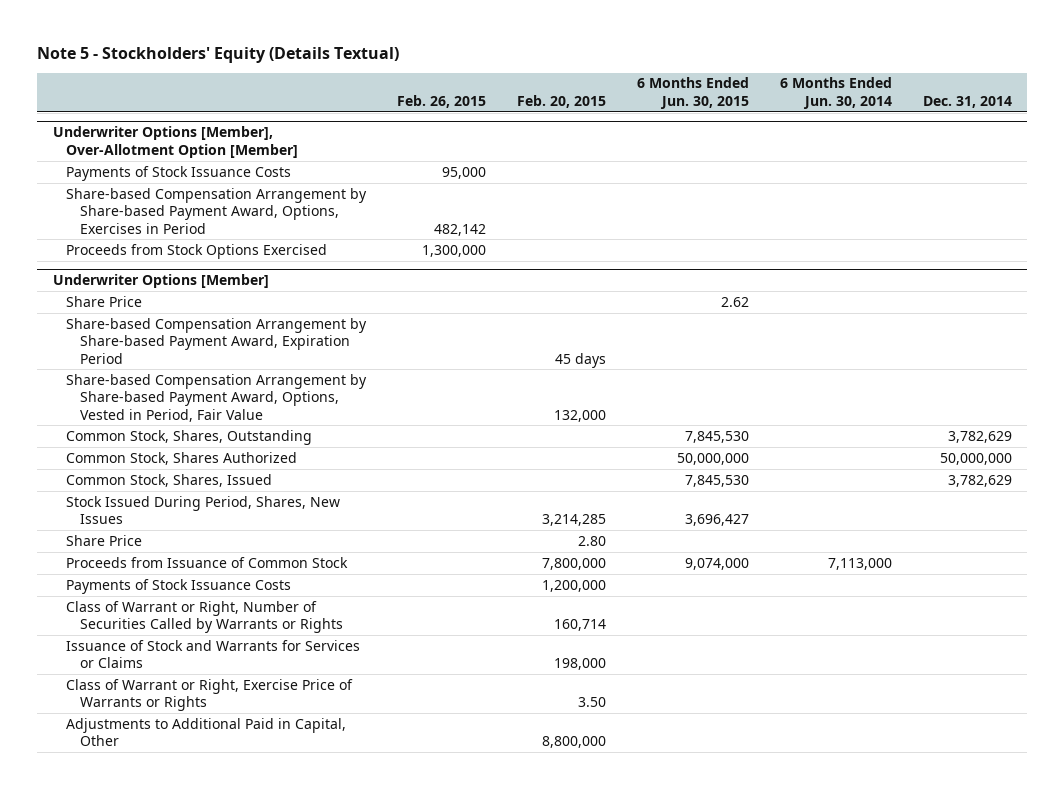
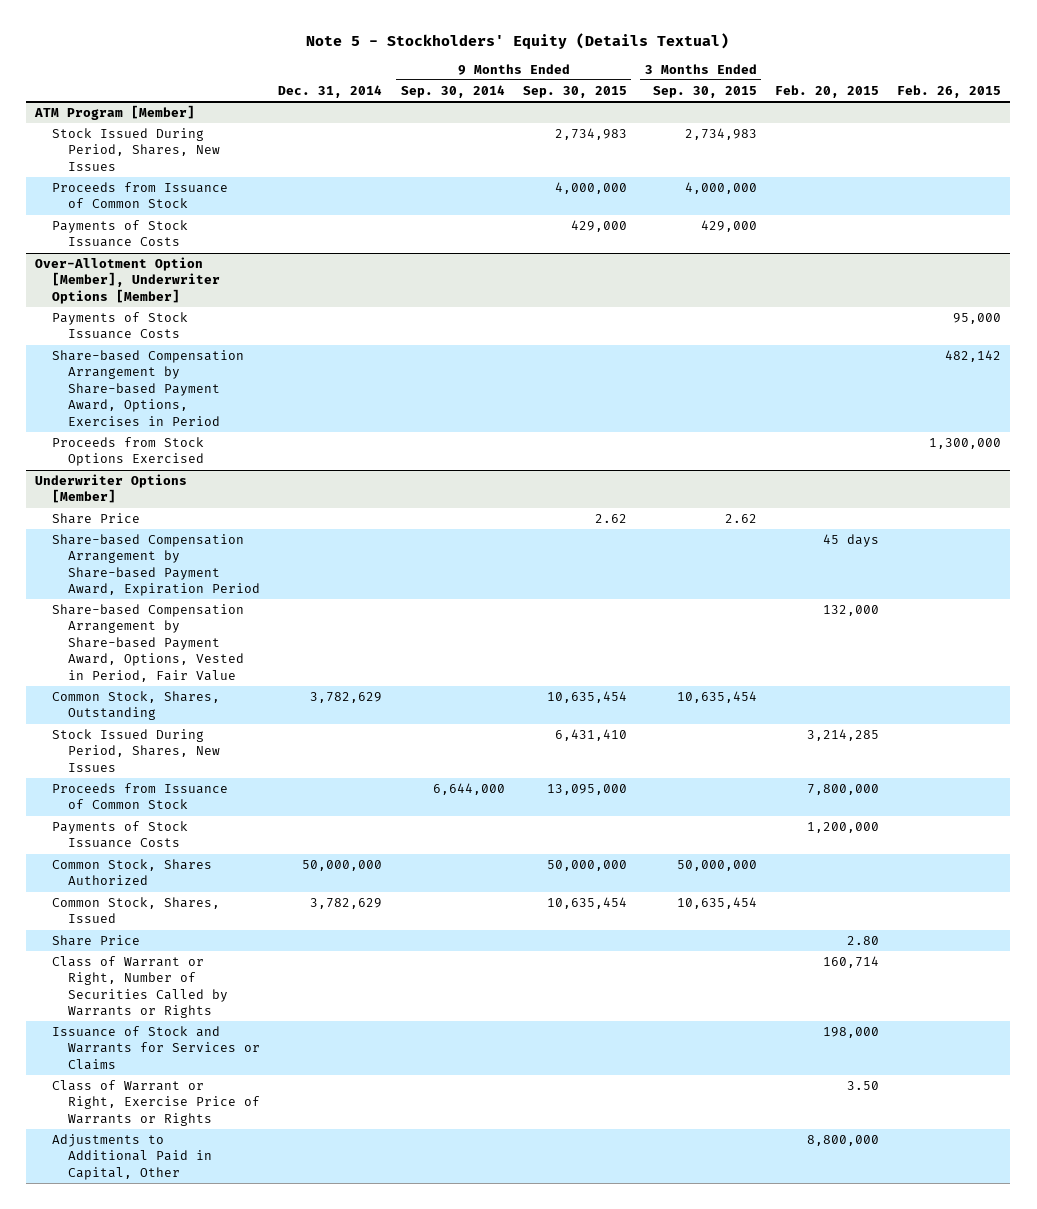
- | Feb. 26, 2015 | Feb. 20, 2015 | 6 Months Ended Jun. 30, 2015 | 6 Months Ended Jun. 30, 2014 | Dec. 31, 2014
+ | Dec. 31, 2014 | 9 Months Ended Sep. 30, 2014 | 9 Months Ended Sep. 30, 2015 | 3 Months Ended Sep. 30, 2015 | Feb. 20, 2015 | Feb. 26, 2015
- Underwriter Options [Member], Over-Allotment Option [Member]
+ ATM Program [Member]
+ Stock Issued During Period, Shares, New Issues | | | 2,734,983 | 2,734,983 | |
+ Proceeds from Issuance of Common Stock | | | 4,000,000 | 4,000,000 | |
+ Payments of Stock Issuance Costs | | | 429,000 | 429,000 | |
+ Over-Allotment Option [Member], Underwriter Options [Member]
@ Underwriter Options [Member]
moved down: Common Stock, Shares Authorized | 50,000,000 | | 50,000,000 | 50,000,000 | |
moved down: Common Stock, Shares, Issued | 3,782,629 | | 10,635,454 | 10,635,454 | |
moved down: Share Price | | | | | 2.80 |

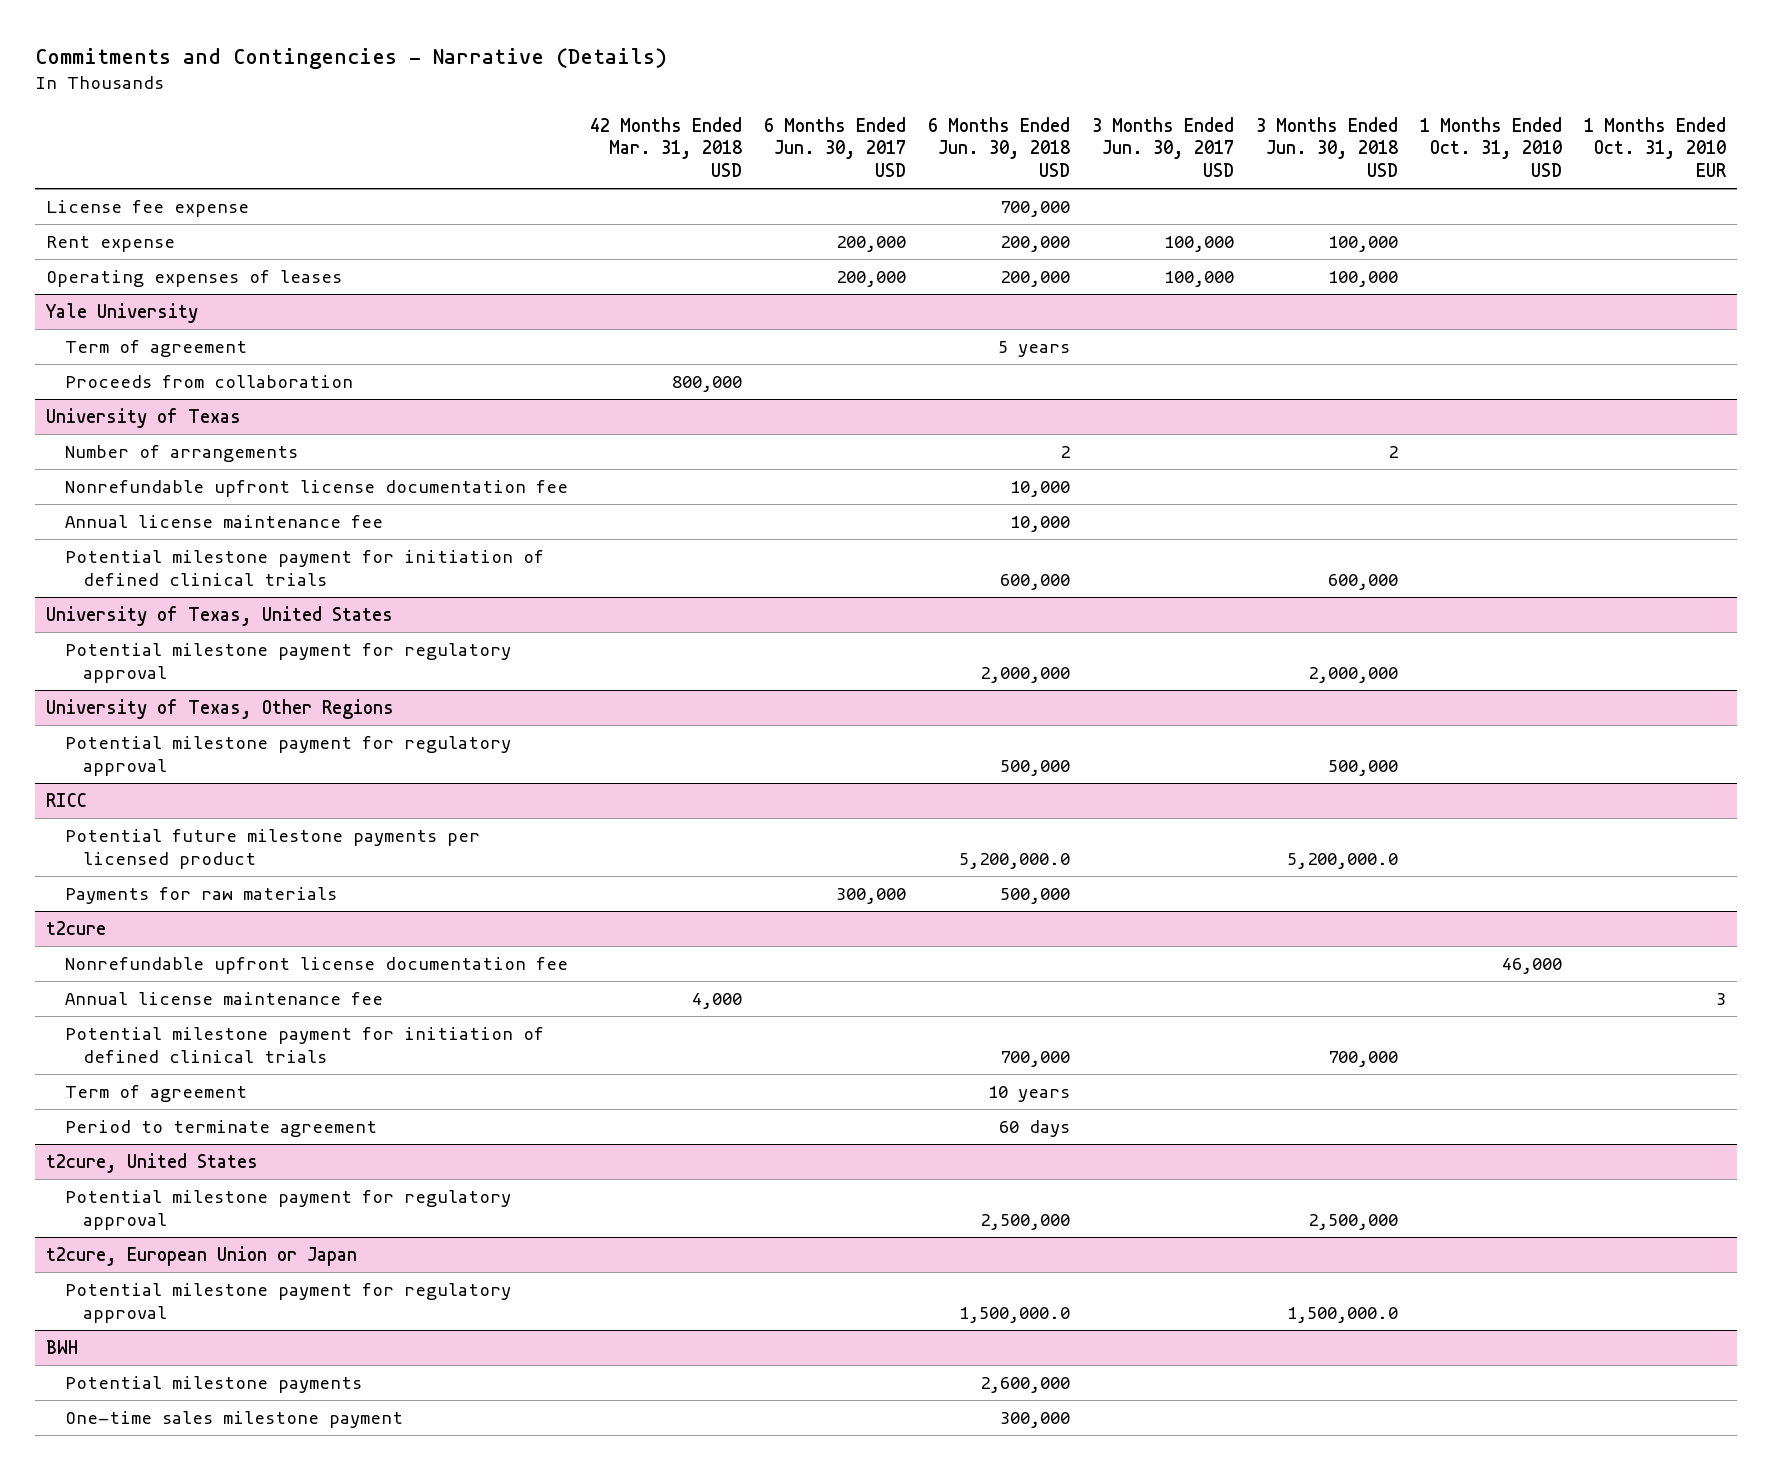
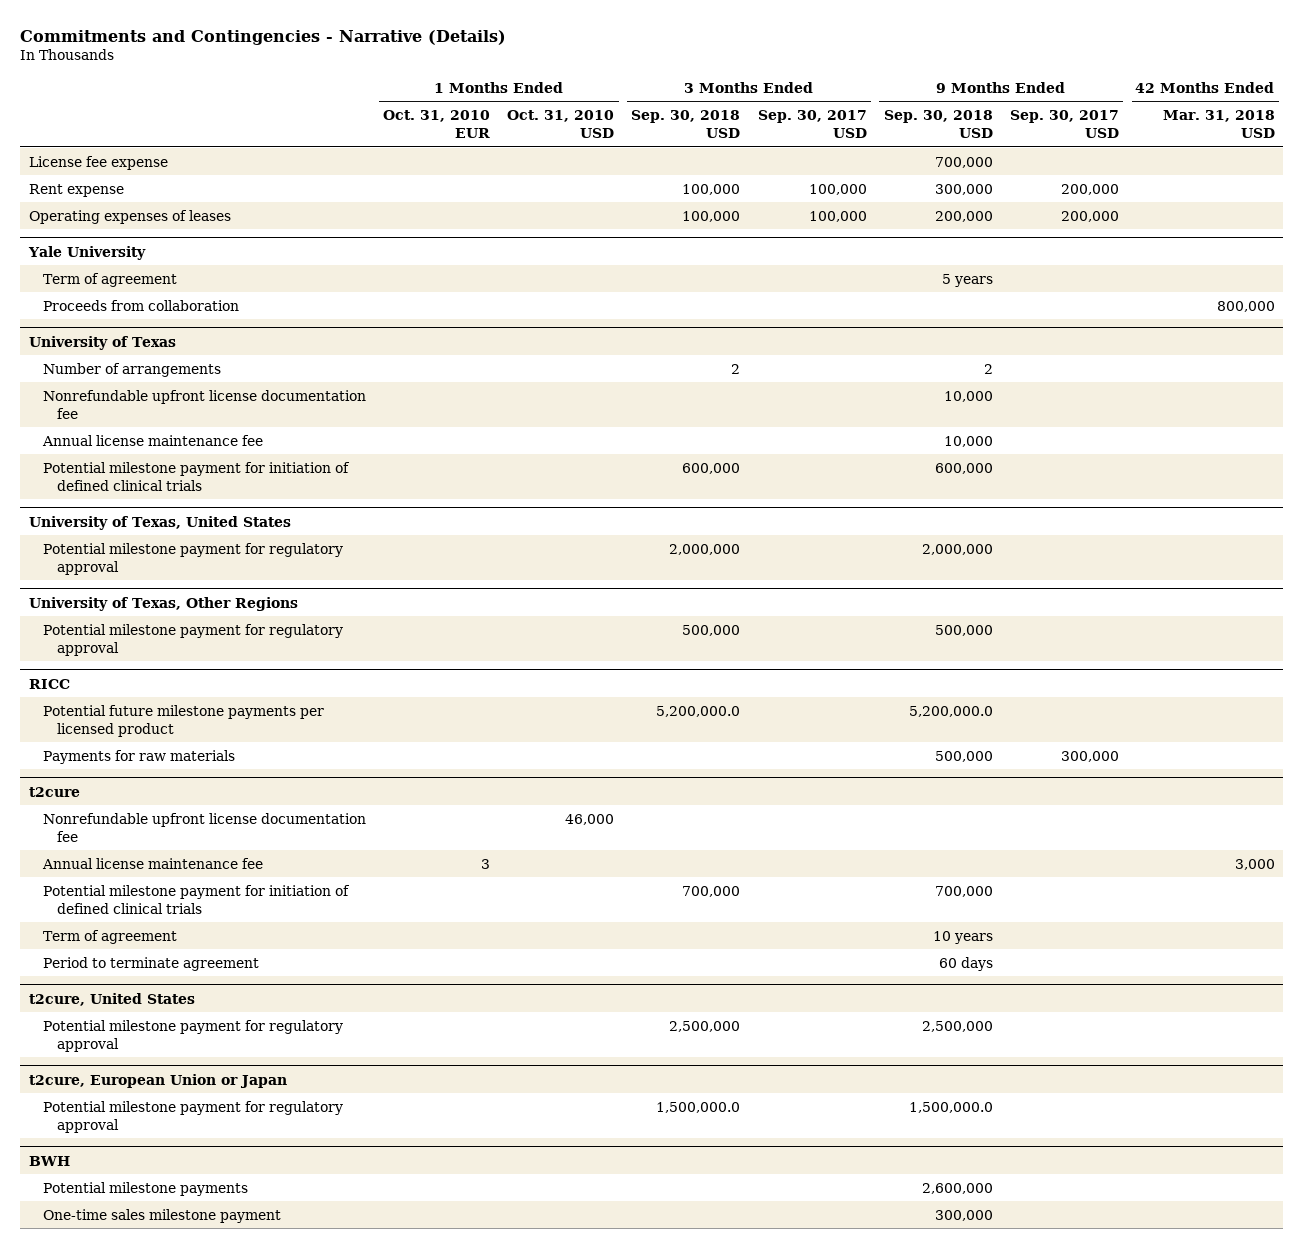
- | 42 Months Ended Mar. 31, 2018 USD | 6 Months Ended Jun. 30, 2017 USD | 6 Months Ended Jun. 30, 2018 USD | 3 Months Ended Jun. 30, 2017 USD | 3 Months Ended Jun. 30, 2018 USD | 1 Months Ended Oct. 31, 2010 USD | 1 Months Ended Oct. 31, 2010 EUR
+ | 1 Months Ended Oct. 31, 2010 EUR | 1 Months Ended Oct. 31, 2010 USD | 3 Months Ended Sep. 30, 2018 USD | 3 Months Ended Sep. 30, 2017 USD | 9 Months Ended Sep. 30, 2018 USD | 9 Months Ended Sep. 30, 2017 USD | 42 Months Ended Mar. 31, 2018 USD
@ t2cure
- Annual license maintenance fee | 4,000 | | | | | | 3
+ Annual license maintenance fee | 3 | | | | | | 3,000

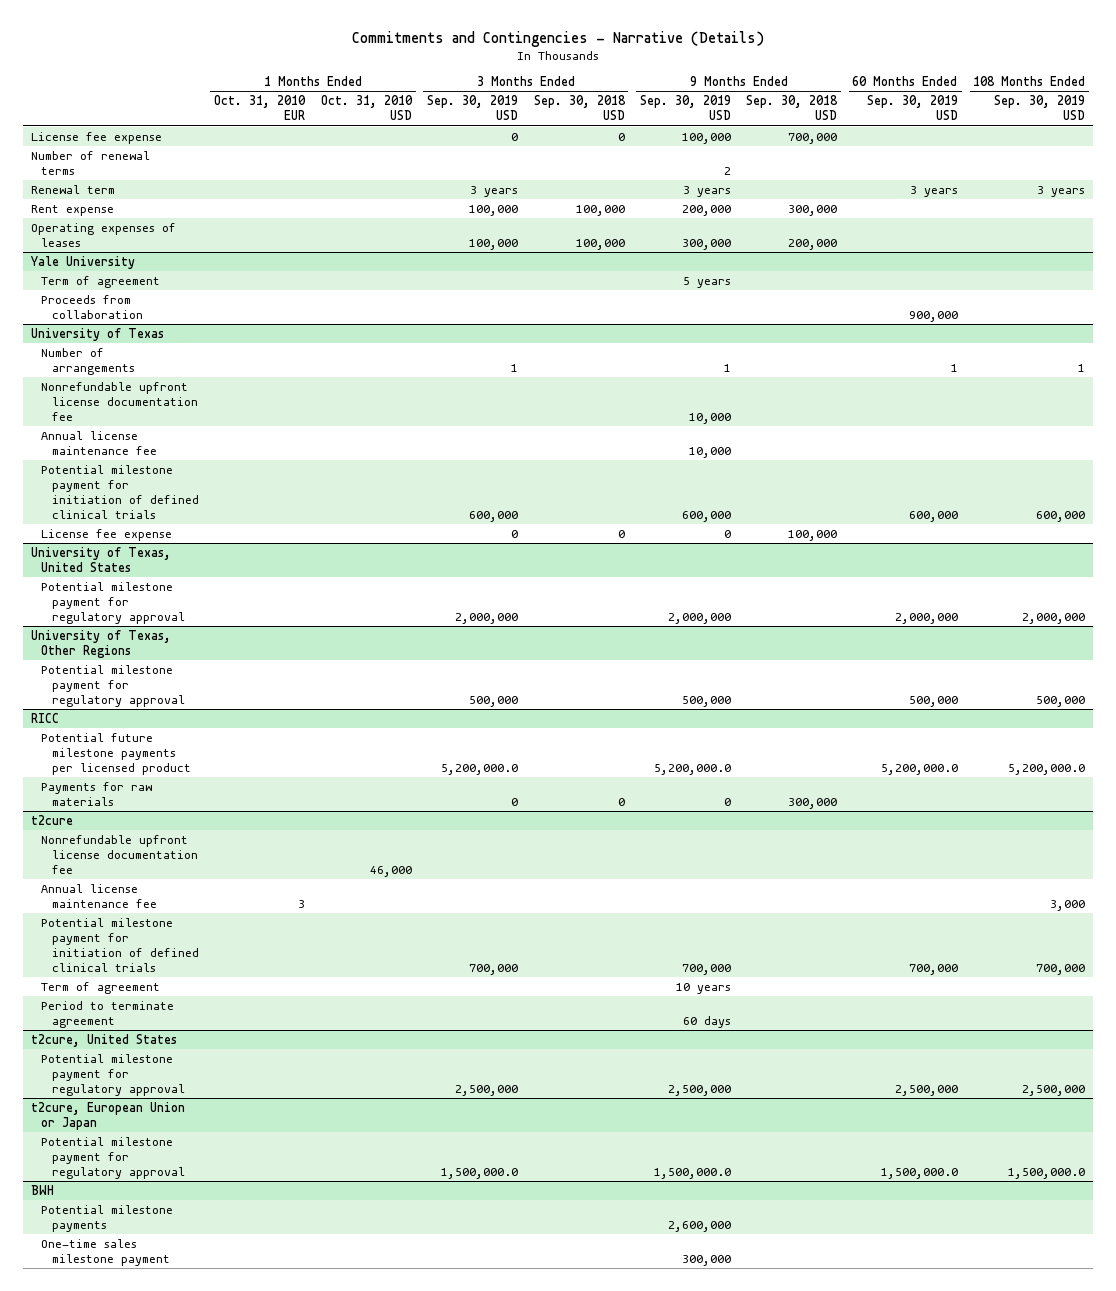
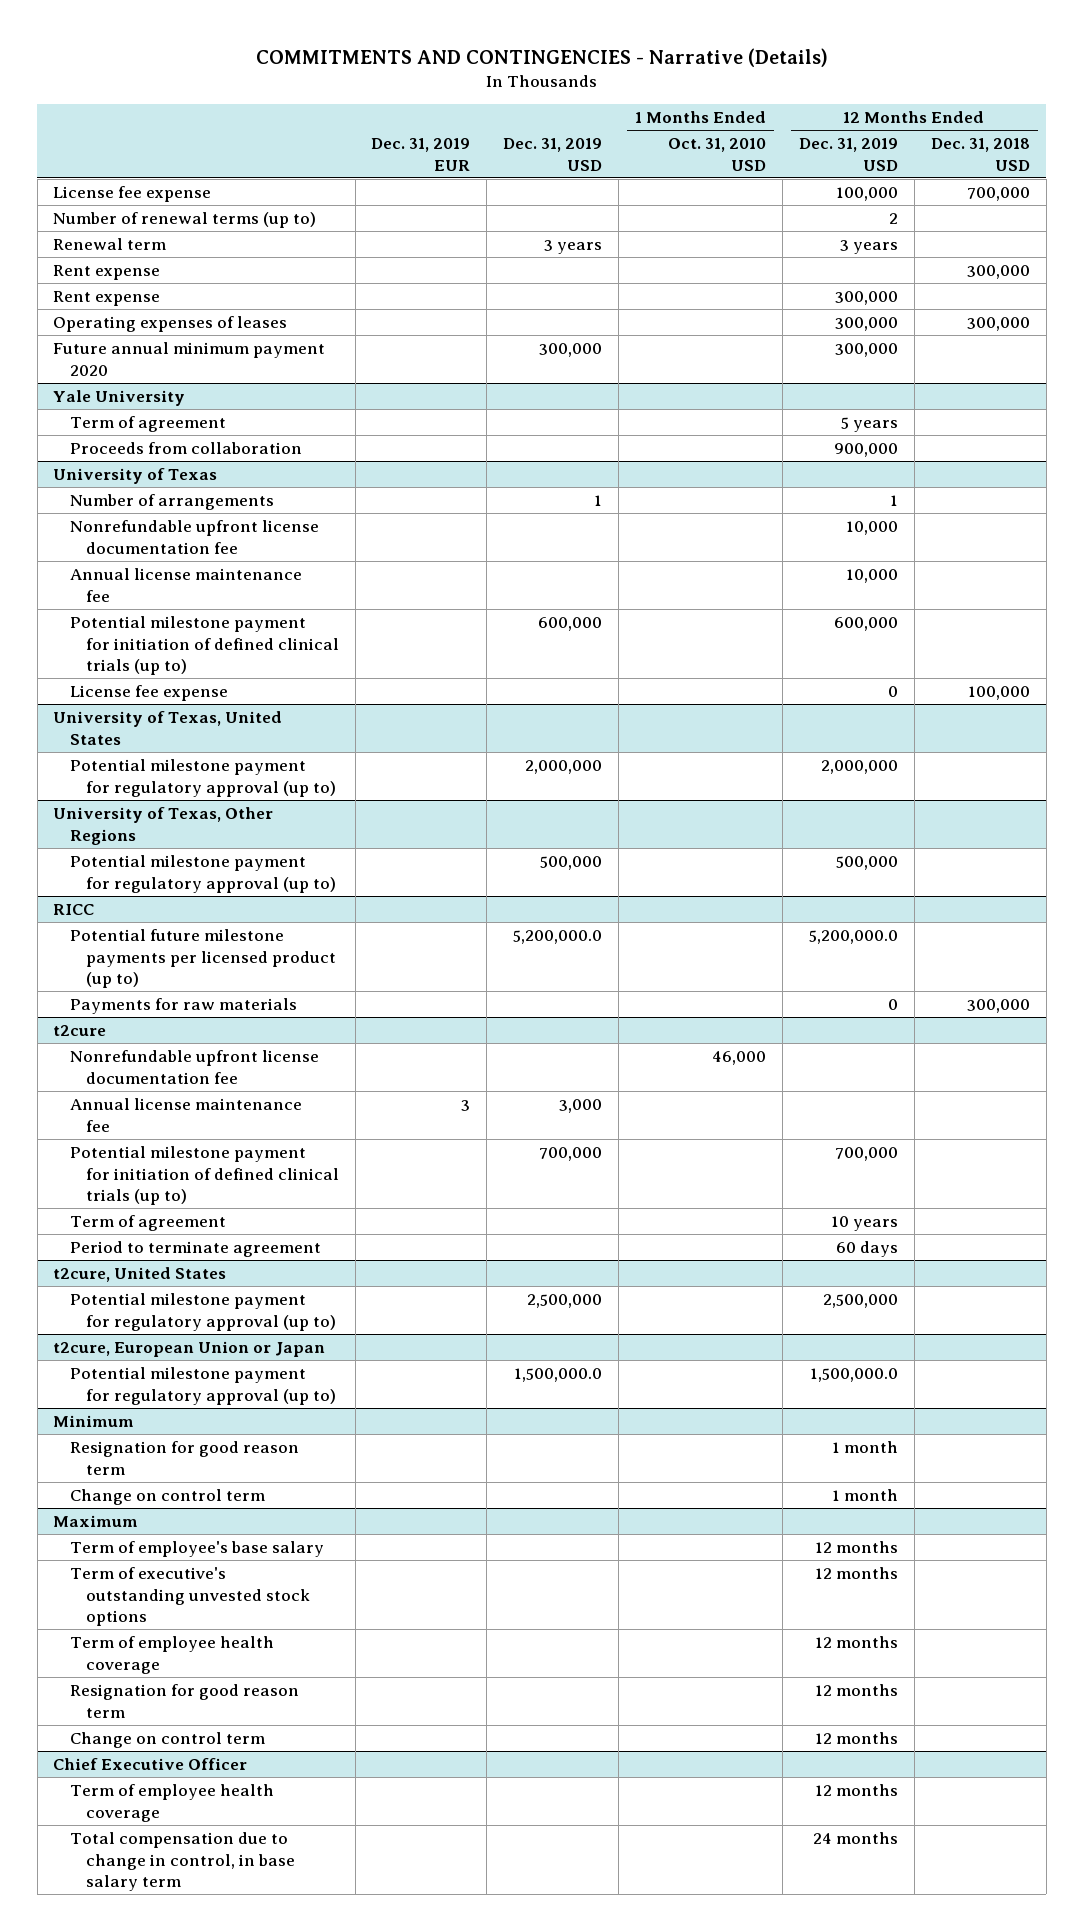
- Commitments and Contingencies - Narrative (Details)
+ COMMITMENTS AND CONTINGENCIES - Narrative (Details)
- | 1 Months Ended Oct. 31, 2010 EUR | 1 Months Ended Oct. 31, 2010 USD | 3 Months Ended Sep. 30, 2019 USD | 3 Months Ended Sep. 30, 2018 USD | 9 Months Ended Sep. 30, 2019 USD | 9 Months Ended Sep. 30, 2018 USD | 60 Months Ended Sep. 30, 2019 USD | 108 Months Ended Sep. 30, 2019 USD
+ | Dec. 31, 2019 EUR | Dec. 31, 2019 USD | 1 Months Ended Oct. 31, 2010 USD | 12 Months Ended Dec. 31, 2019 USD | 12 Months Ended Dec. 31, 2018 USD
- Number of renewal terms | | | | | 2 | | |
+ Number of renewal terms (up to) | | | | 2 |
+ Rent expense | | | | 300,000 |
+ Future annual minimum payment 2020 | | 300,000 | | 300,000 |
@ University of Texas
- Potential milestone payment for initiation of defined clinical trials | | | 600,000 | | 600,000 | | 600,000 | 600,000
+ Potential milestone payment for initiation of defined clinical trials (up to) | | 600,000 | | 600,000 |
@ University of Texas, United States
- Potential milestone payment for regulatory approval | | | 2,000,000 | | 2,000,000 | | 2,000,000 | 2,000,000
+ Potential milestone payment for regulatory approval (up to) | | 2,000,000 | | 2,000,000 |
@ University of Texas, Other Regions
- Potential milestone payment for regulatory approval | | | 500,000 | | 500,000 | | 500,000 | 500,000
+ Potential milestone payment for regulatory approval (up to) | | 500,000 | | 500,000 |
@ RICC
- Potential future milestone payments per licensed product | | | 5,200,000.0 | | 5,200,000.0 | | 5,200,000.0 | 5,200,000.0
+ Potential future milestone payments per licensed product (up to) | | 5,200,000.0 | | 5,200,000.0 |
@ t2cure
- Potential milestone payment for initiation of defined clinical trials | | | 700,000 | | 700,000 | | 700,000 | 700,000
+ Potential milestone payment for initiation of defined clinical trials (up to) | | 700,000 | | 700,000 |
@ t2cure, United States
- Potential milestone payment for regulatory approval | | | 2,500,000 | | 2,500,000 | | 2,500,000 | 2,500,000
+ Potential milestone payment for regulatory approval (up to) | | 2,500,000 | | 2,500,000 |
@ t2cure, European Union or Japan
- Potential milestone payment for regulatory approval | | | 1,500,000.0 | | 1,500,000.0 | | 1,500,000.0 | 1,500,000.0
- BWH
- Potential milestone payments | | | | | 2,600,000 | | |
- One-time sales milestone payment | | | | | 300,000 | | |
@ t2cure, European Union or Japan
+ Potential milestone payment for regulatory approval (up to) | | 1,500,000.0 | | 1,500,000.0 |
+ Minimum
+ Resignation for good reason term | | | | 1 month |
+ Change on control term | | | | 1 month |
+ Maximum
+ Term of employee's base salary | | | | 12 months |
+ Term of executive's outstanding unvested stock options | | | | 12 months |
+ Term of employee health coverage | | | | 12 months |
+ Resignation for good reason term | | | | 12 months |
+ Change on control term | | | | 12 months |
+ Chief Executive Officer
+ Term of employee health coverage | | | | 12 months |
+ Total compensation due to change in control, in base salary term | | | | 24 months |

